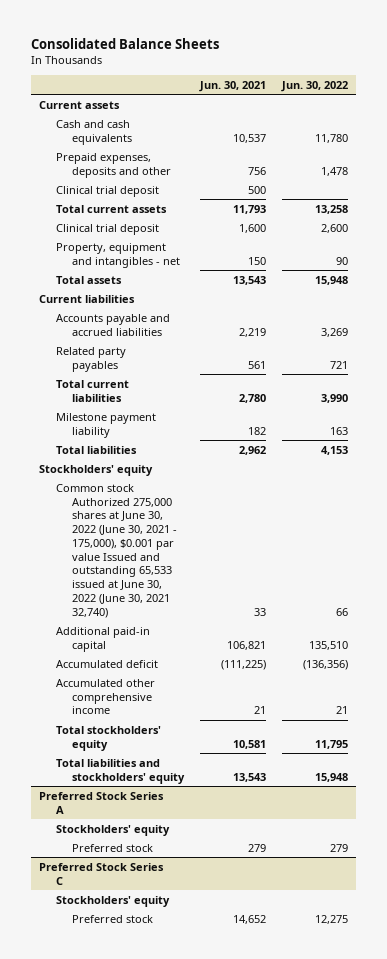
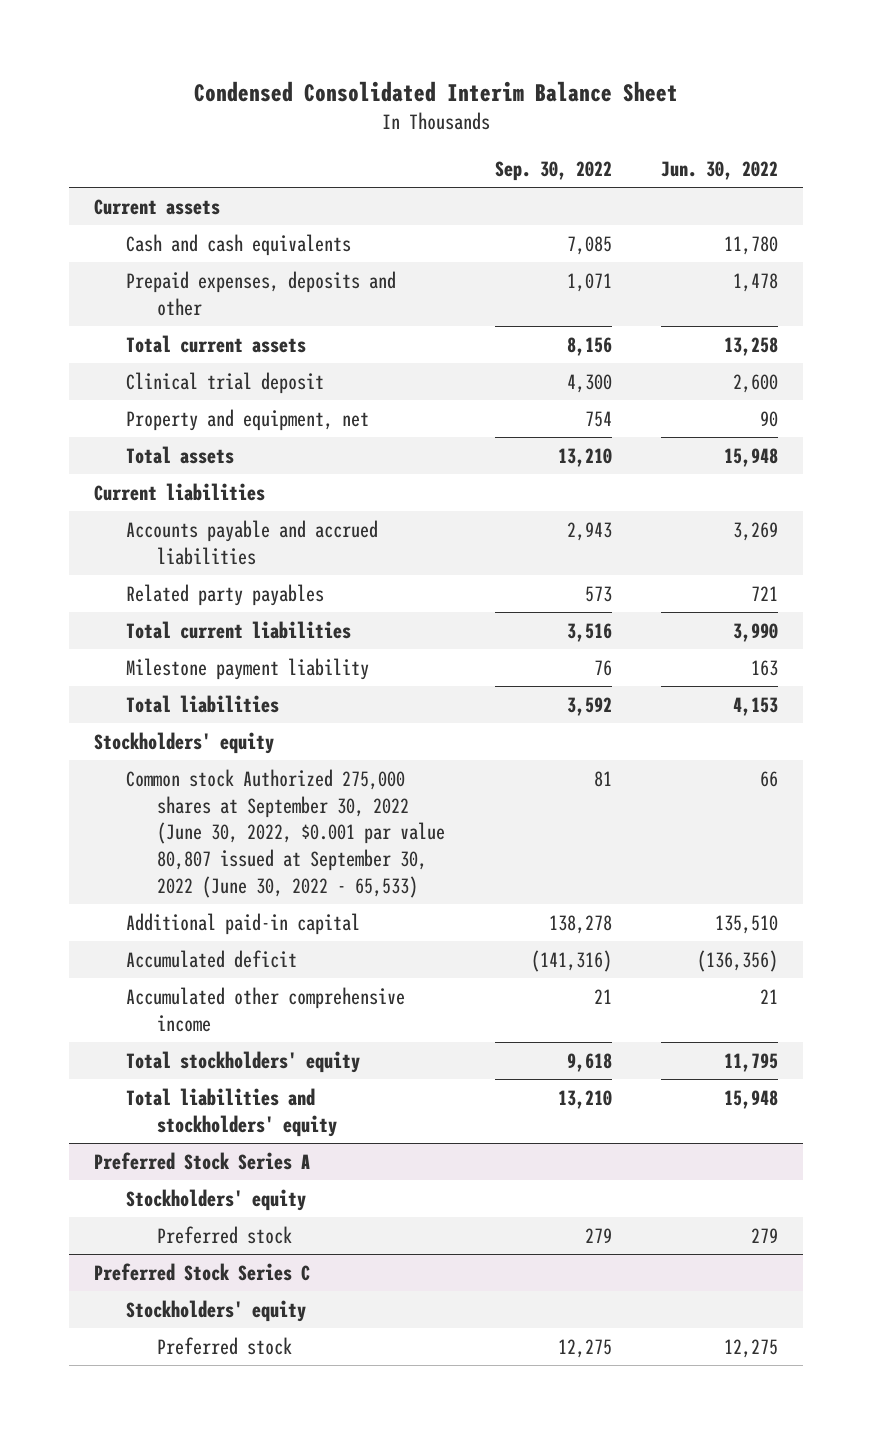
- Consolidated Balance Sheets
+ Condensed Consolidated Interim Balance Sheet
- | Jun. 30, 2021 | Jun. 30, 2022
+ | Sep. 30, 2022 | Jun. 30, 2022
- Clinical trial deposit | 500 |
- Property, equipment and intangibles - net | 150 | 90
+ Property and equipment, net | 754 | 90
- Common stock Authorized 275,000 shares at June 30, 2022 (June 30, 2021 - 175,000), $0.001 par value Issued and outstanding 65,533 issued at June 30, 2022 (June 30, 2021 32,740) | 33 | 66
+ Common stock Authorized 275,000 shares at September 30, 2022 (June 30, 2022, $0.001 par value 80,807 issued at September 30, 2022 (June 30, 2022 - 65,533) | 81 | 66

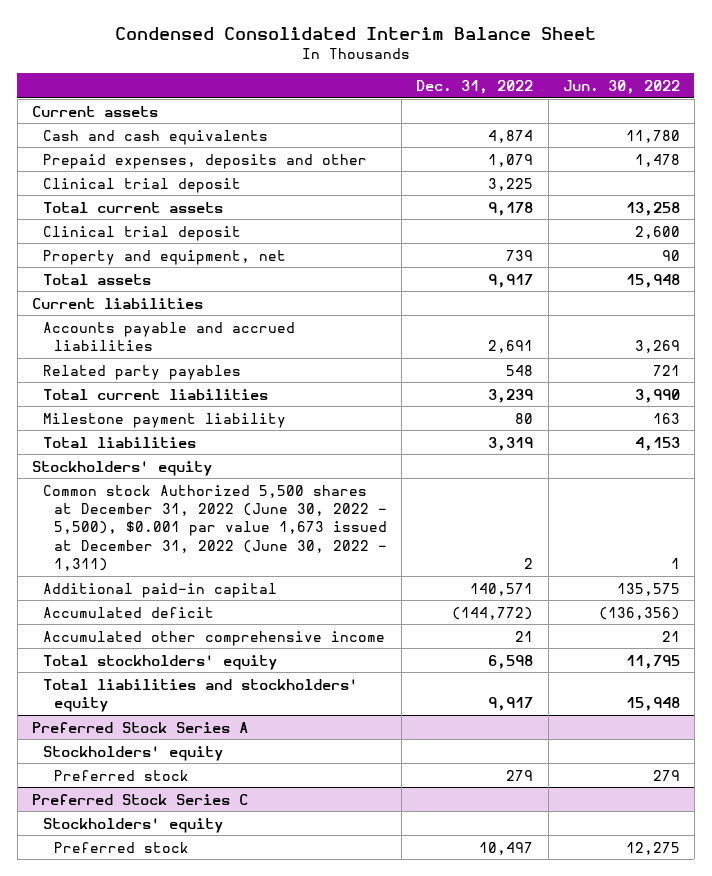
- | Sep. 30, 2022 | Jun. 30, 2022
+ | Dec. 31, 2022 | Jun. 30, 2022
+ Clinical trial deposit | 3,225 |
- Common stock Authorized 275,000 shares at September 30, 2022 (June 30, 2022, $0.001 par value 80,807 issued at September 30, 2022 (June 30, 2022 - 65,533) | 81 | 66
- Additional paid-in capital | 138,278 | 135,510
+ Common stock Authorized 5,500 shares at December 31, 2022 (June 30, 2022 - 5,500), $0.001 par value 1,673 issued at December 31, 2022 (June 30, 2022 - 1,311) | 2 | 1
+ Additional paid-in capital | 140,571 | 135,575

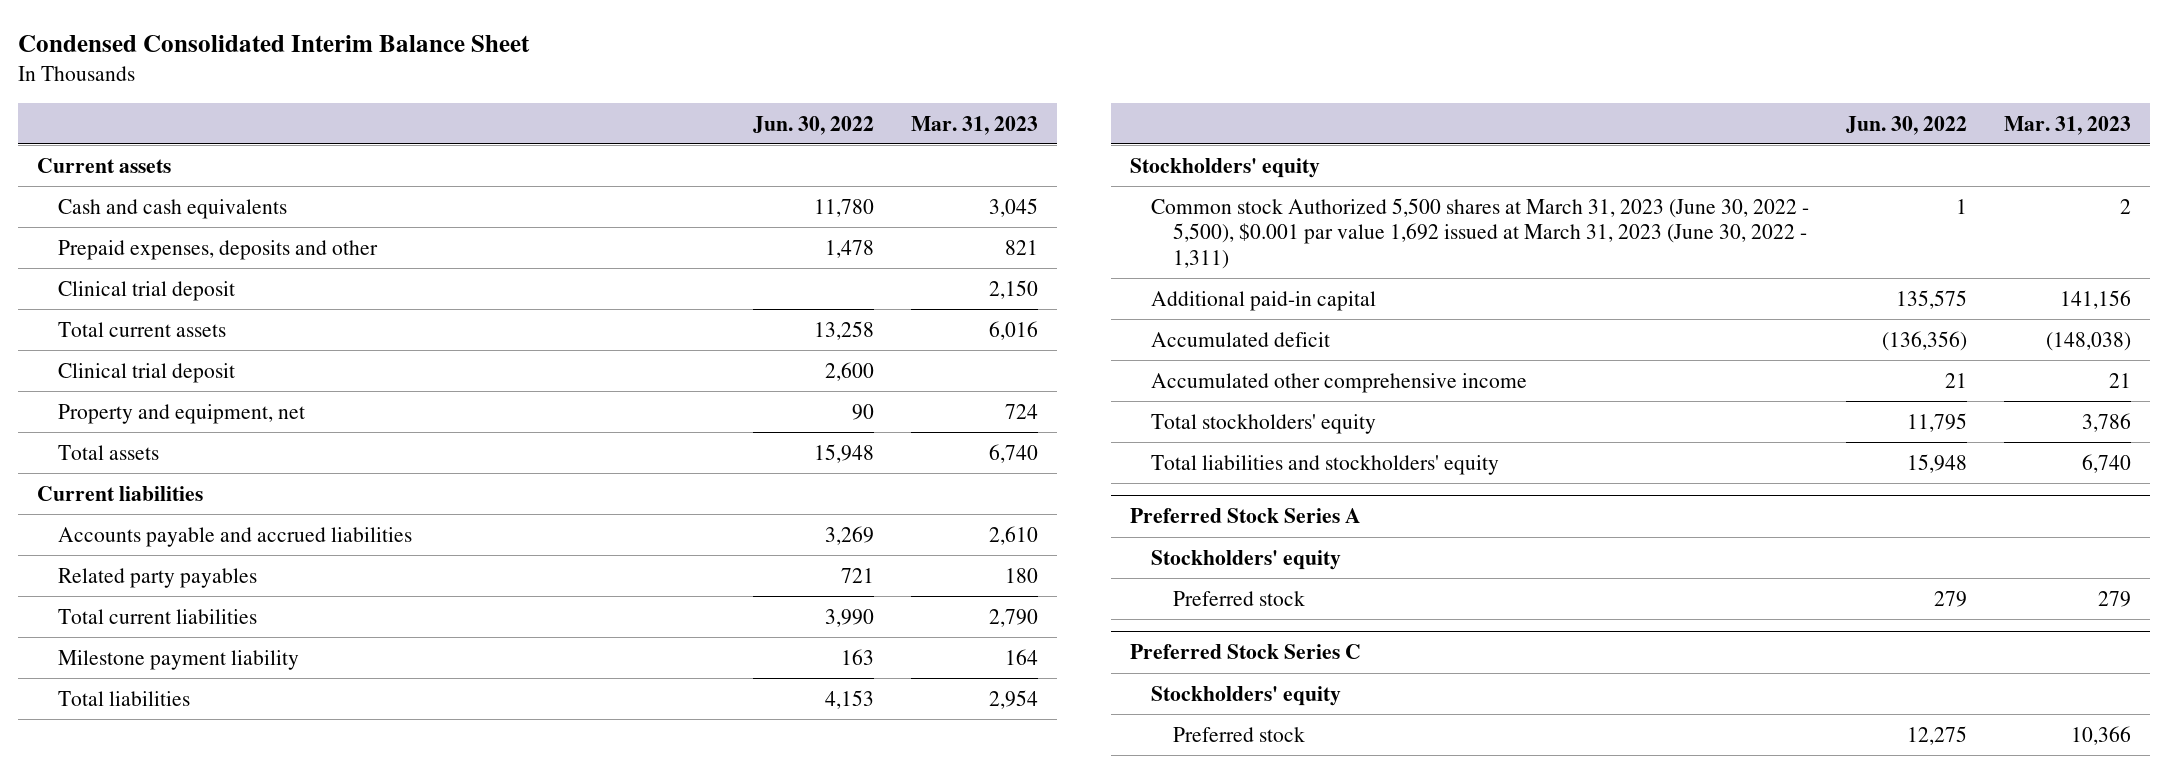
- | Dec. 31, 2022 | Jun. 30, 2022
+ | Jun. 30, 2022 | Mar. 31, 2023
- Common stock Authorized 5,500 shares at December 31, 2022 (June 30, 2022 - 5,500), $0.001 par value 1,673 issued at December 31, 2022 (June 30, 2022 - 1,311) | 2 | 1
+ Common stock Authorized 5,500 shares at March 31, 2023 (June 30, 2022 - 5,500), $0.001 par value 1,692 issued at March 31, 2023 (June 30, 2022 - 1,311) | 1 | 2

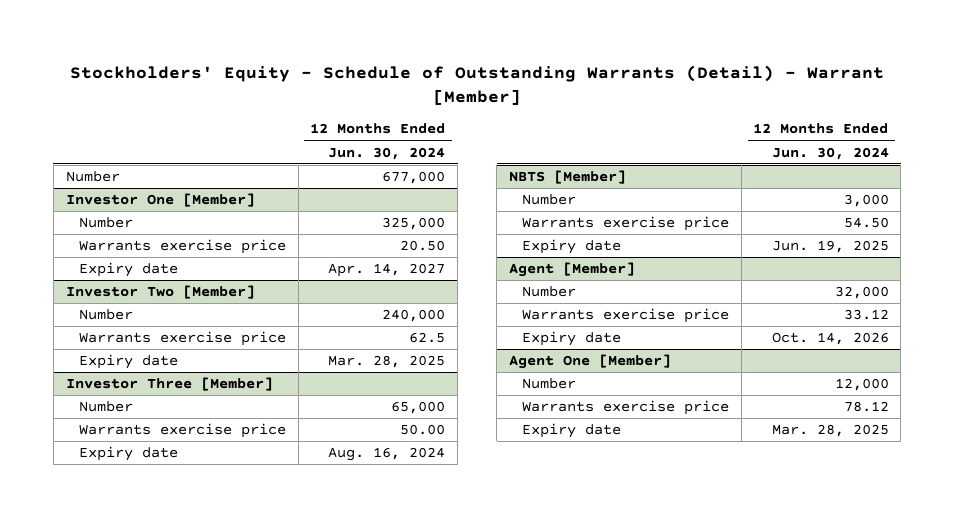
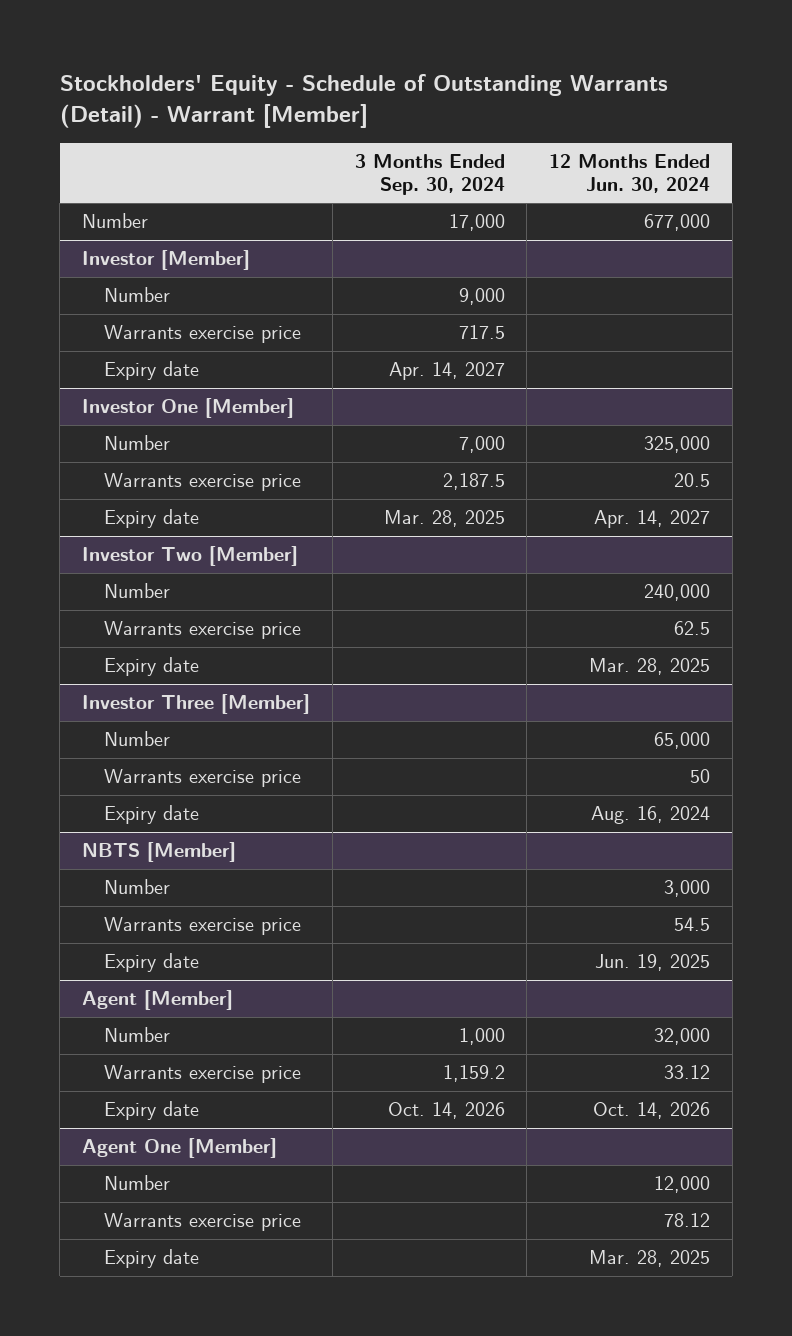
- | 12 Months Ended Jun. 30, 2024
+ | 3 Months Ended Sep. 30, 2024 | 12 Months Ended Jun. 30, 2024
+ Investor [Member]
+ Number | 9,000 |
+ Warrants exercise price | 717.5 |
+ Expiry date | Apr. 14, 2027 |
@ Investor One [Member]
- Warrants exercise price | 20.50
+ Warrants exercise price | 2,187.5 | 20.5
@ Investor Three [Member]
- Warrants exercise price | 50.00
+ Warrants exercise price | | 50
@ NBTS [Member]
- Warrants exercise price | 54.50
+ Warrants exercise price | | 54.5

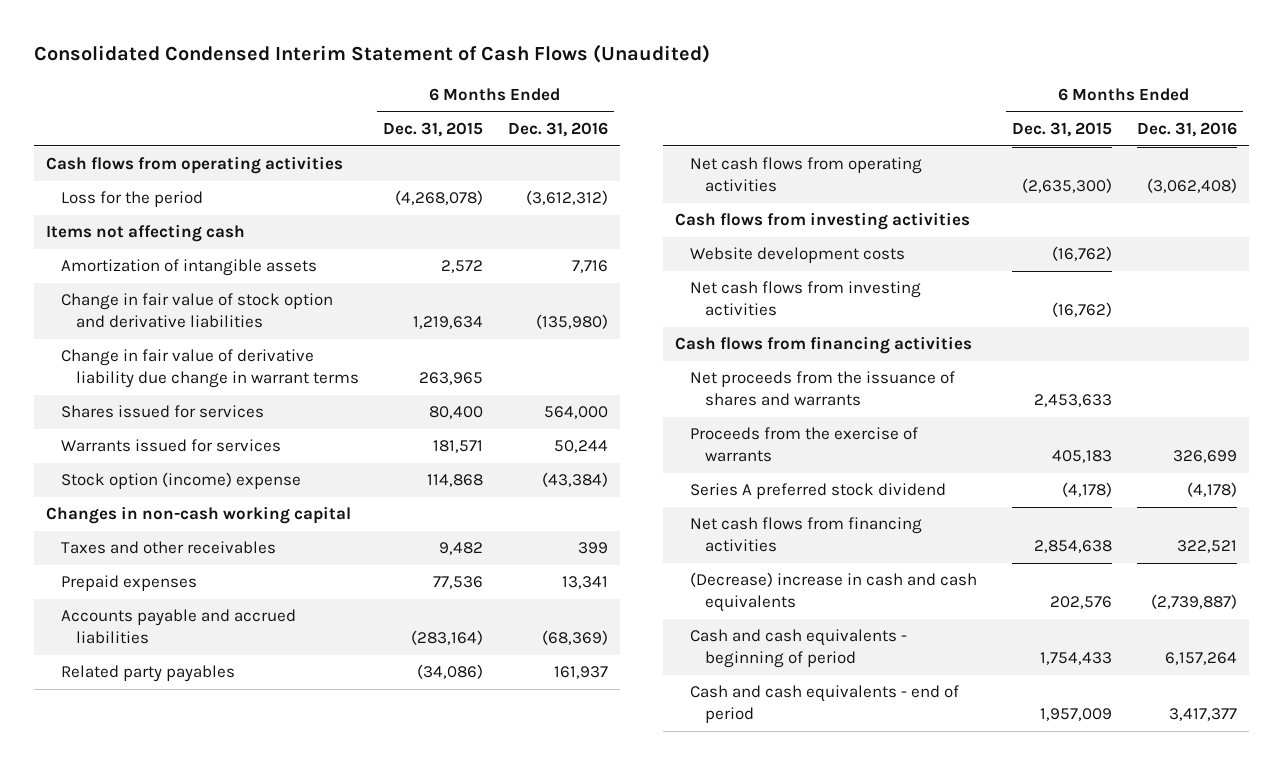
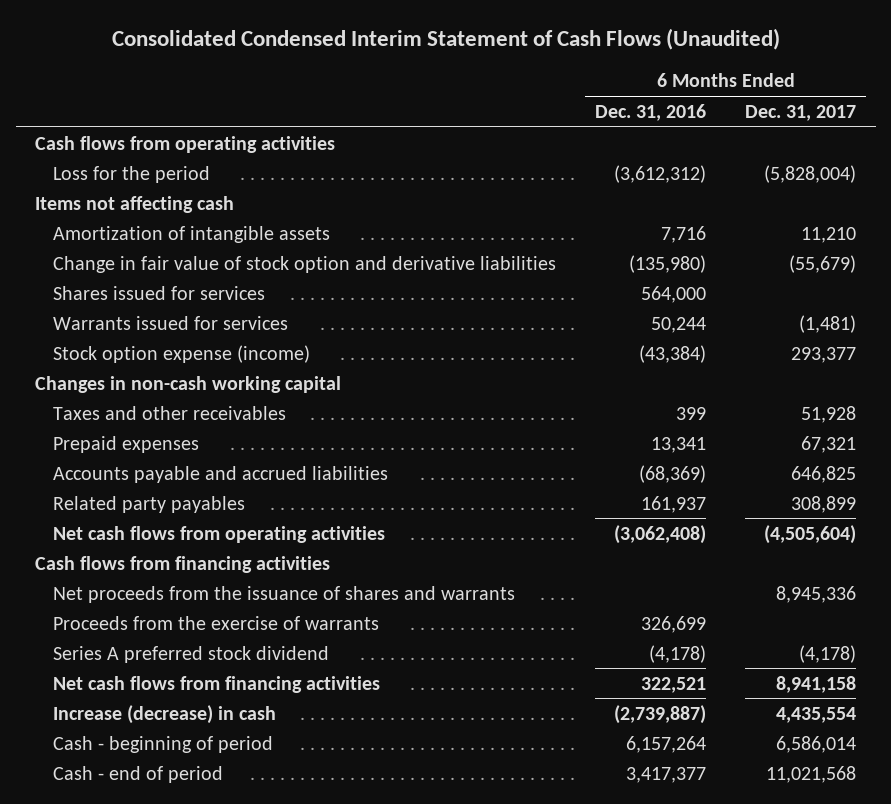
- | 6 Months Ended Dec. 31, 2015 | 6 Months Ended Dec. 31, 2016
+ | 6 Months Ended Dec. 31, 2016 | 6 Months Ended Dec. 31, 2017
- Change in fair value of derivative liability due change in warrant terms | 263,965 |
- Stock option (income) expense | 114,868 | (43,384)
+ Stock option expense (income) | (43,384) | 293,377
- Cash flows from investing activities
- Website development costs | (16,762) |
- Net cash flows from investing activities | (16,762) |
- (Decrease) increase in cash and cash equivalents | 202,576 | (2,739,887)
- Cash and cash equivalents - beginning of period | 1,754,433 | 6,157,264
- Cash and cash equivalents - end of period | 1,957,009 | 3,417,377
+ Increase (decrease) in cash | (2,739,887) | 4,435,554
+ Cash - beginning of period | 6,157,264 | 6,586,014
+ Cash - end of period | 3,417,377 | 11,021,568

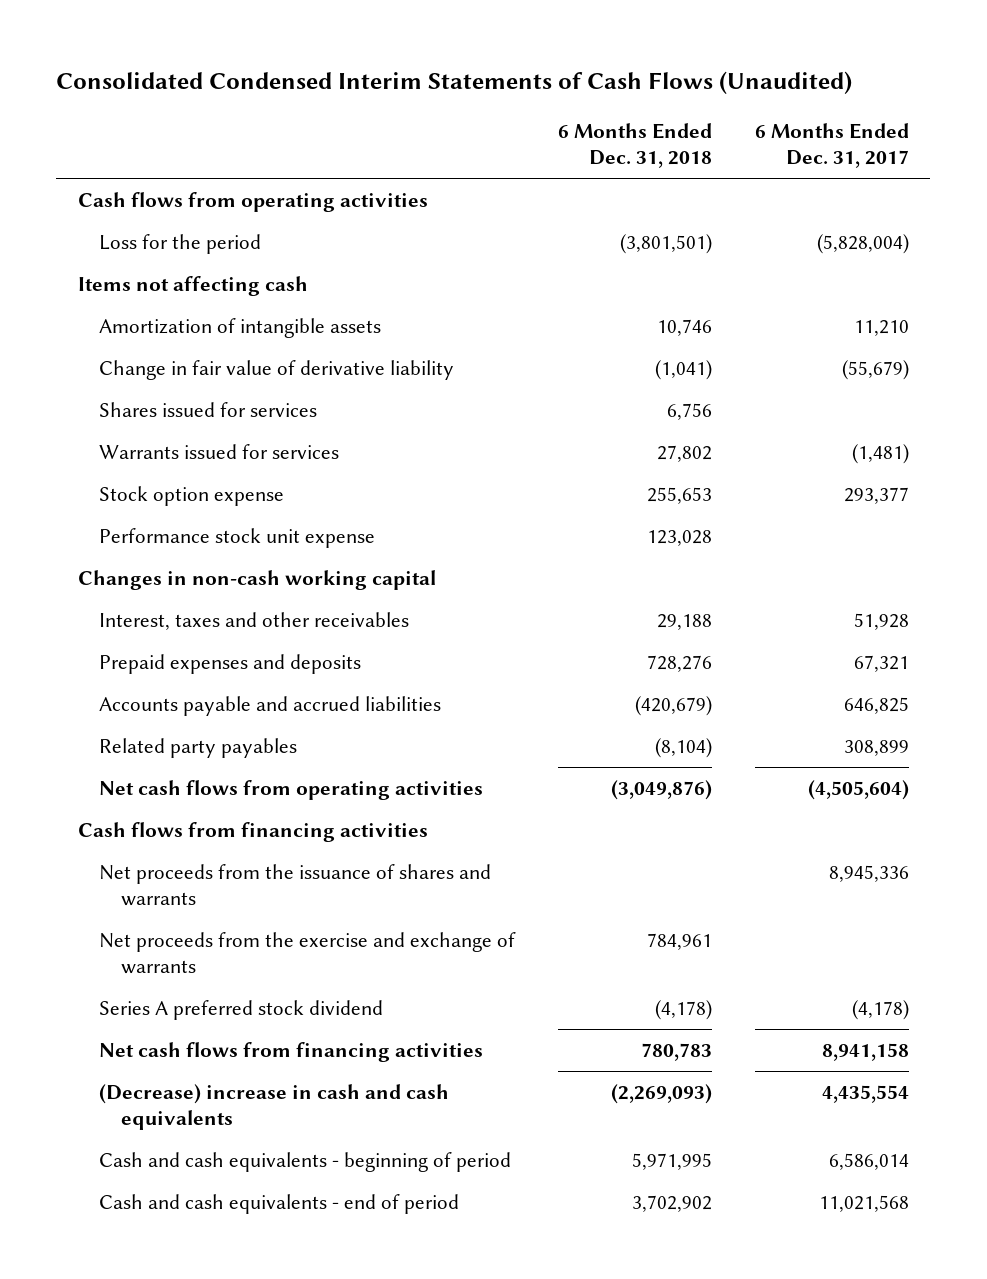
- Consolidated Condensed Interim Statement of Cash Flows (Unaudited)
+ Consolidated Condensed Interim Statements of Cash Flows (Unaudited)
- | 6 Months Ended Dec. 31, 2016 | 6 Months Ended Dec. 31, 2017
+ | 6 Months Ended Dec. 31, 2018 | 6 Months Ended Dec. 31, 2017
- Change in fair value of stock option and derivative liabilities | (135,980) | (55,679)
+ Change in fair value of derivative liability | (1,041) | (55,679)
- Stock option expense (income) | (43,384) | 293,377
+ Stock option expense | 255,653 | 293,377
+ Performance stock unit expense | 123,028 |
- Taxes and other receivables | 399 | 51,928
- Prepaid expenses | 13,341 | 67,321
+ Interest, taxes and other receivables | 29,188 | 51,928
+ Prepaid expenses and deposits | 728,276 | 67,321
- Proceeds from the exercise of warrants | 326,699 |
+ Net proceeds from the exercise and exchange of warrants | 784,961 |
- Increase (decrease) in cash | (2,739,887) | 4,435,554
- Cash - beginning of period | 6,157,264 | 6,586,014
- Cash - end of period | 3,417,377 | 11,021,568
+ (Decrease) increase in cash and cash equivalents | (2,269,093) | 4,435,554
+ Cash and cash equivalents - beginning of period | 5,971,995 | 6,586,014
+ Cash and cash equivalents - end of period | 3,702,902 | 11,021,568

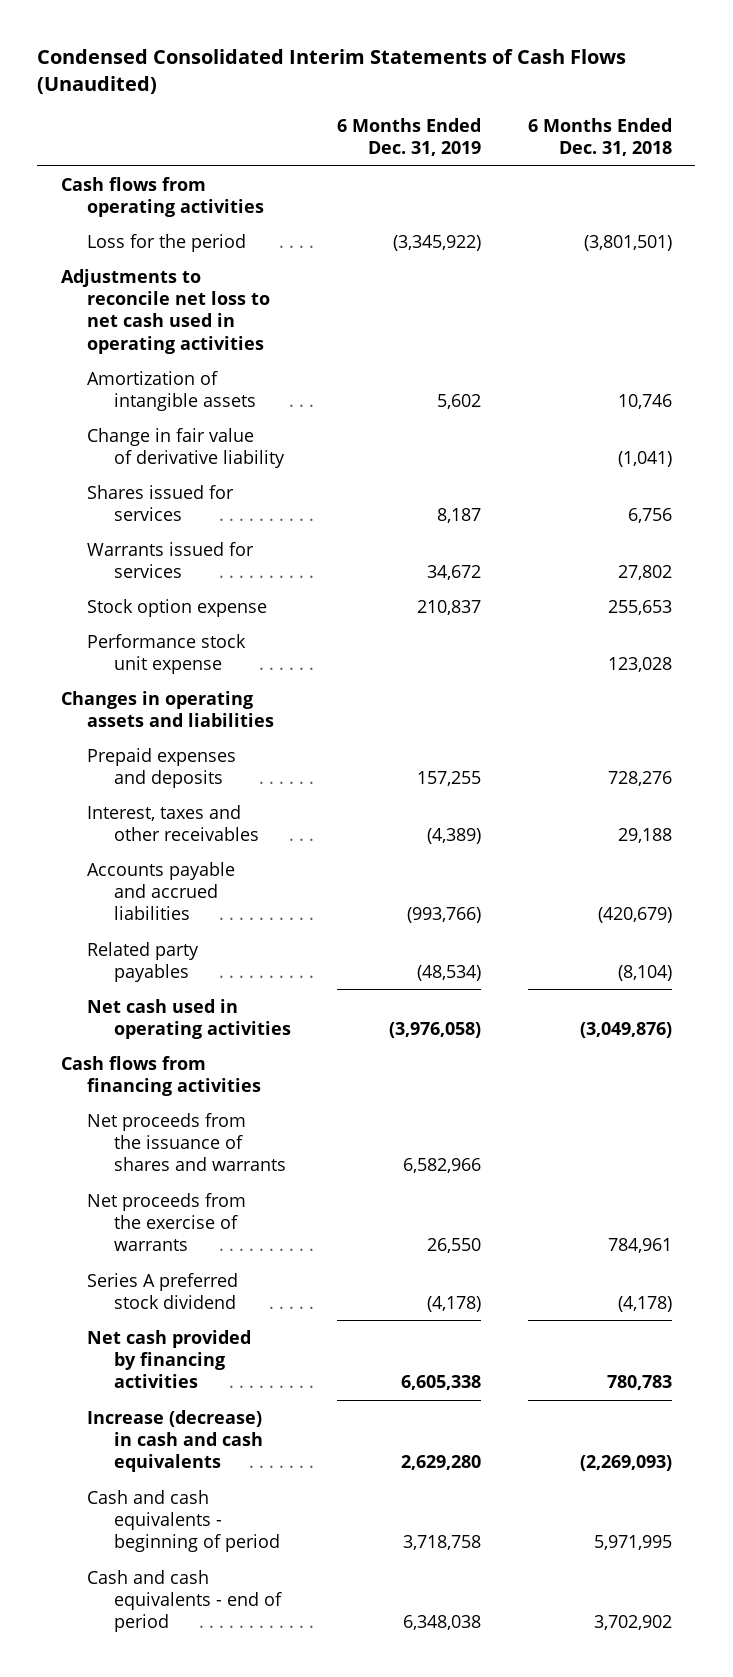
- Consolidated Condensed Interim Statements of Cash Flows (Unaudited)
+ Condensed Consolidated Interim Statements of Cash Flows (Unaudited)
- | 6 Months Ended Dec. 31, 2018 | 6 Months Ended Dec. 31, 2017
+ | 6 Months Ended Dec. 31, 2019 | 6 Months Ended Dec. 31, 2018
- Items not affecting cash
+ Adjustments to reconcile net loss to net cash used in operating activities
- Changes in non-cash working capital
+ Changes in operating assets and liabilities
moved down: Interest, taxes and other receivables | (4,389) | 29,188
- Net cash flows from operating activities | (3,049,876) | (4,505,604)
+ Net cash used in operating activities | (3,976,058) | (3,049,876)
- Net proceeds from the exercise and exchange of warrants | 784,961 |
+ Net proceeds from the exercise of warrants | 26,550 | 784,961
- Net cash flows from financing activities | 780,783 | 8,941,158
- (Decrease) increase in cash and cash equivalents | (2,269,093) | 4,435,554
+ Net cash provided by financing activities | 6,605,338 | 780,783
+ Increase (decrease) in cash and cash equivalents | 2,629,280 | (2,269,093)

